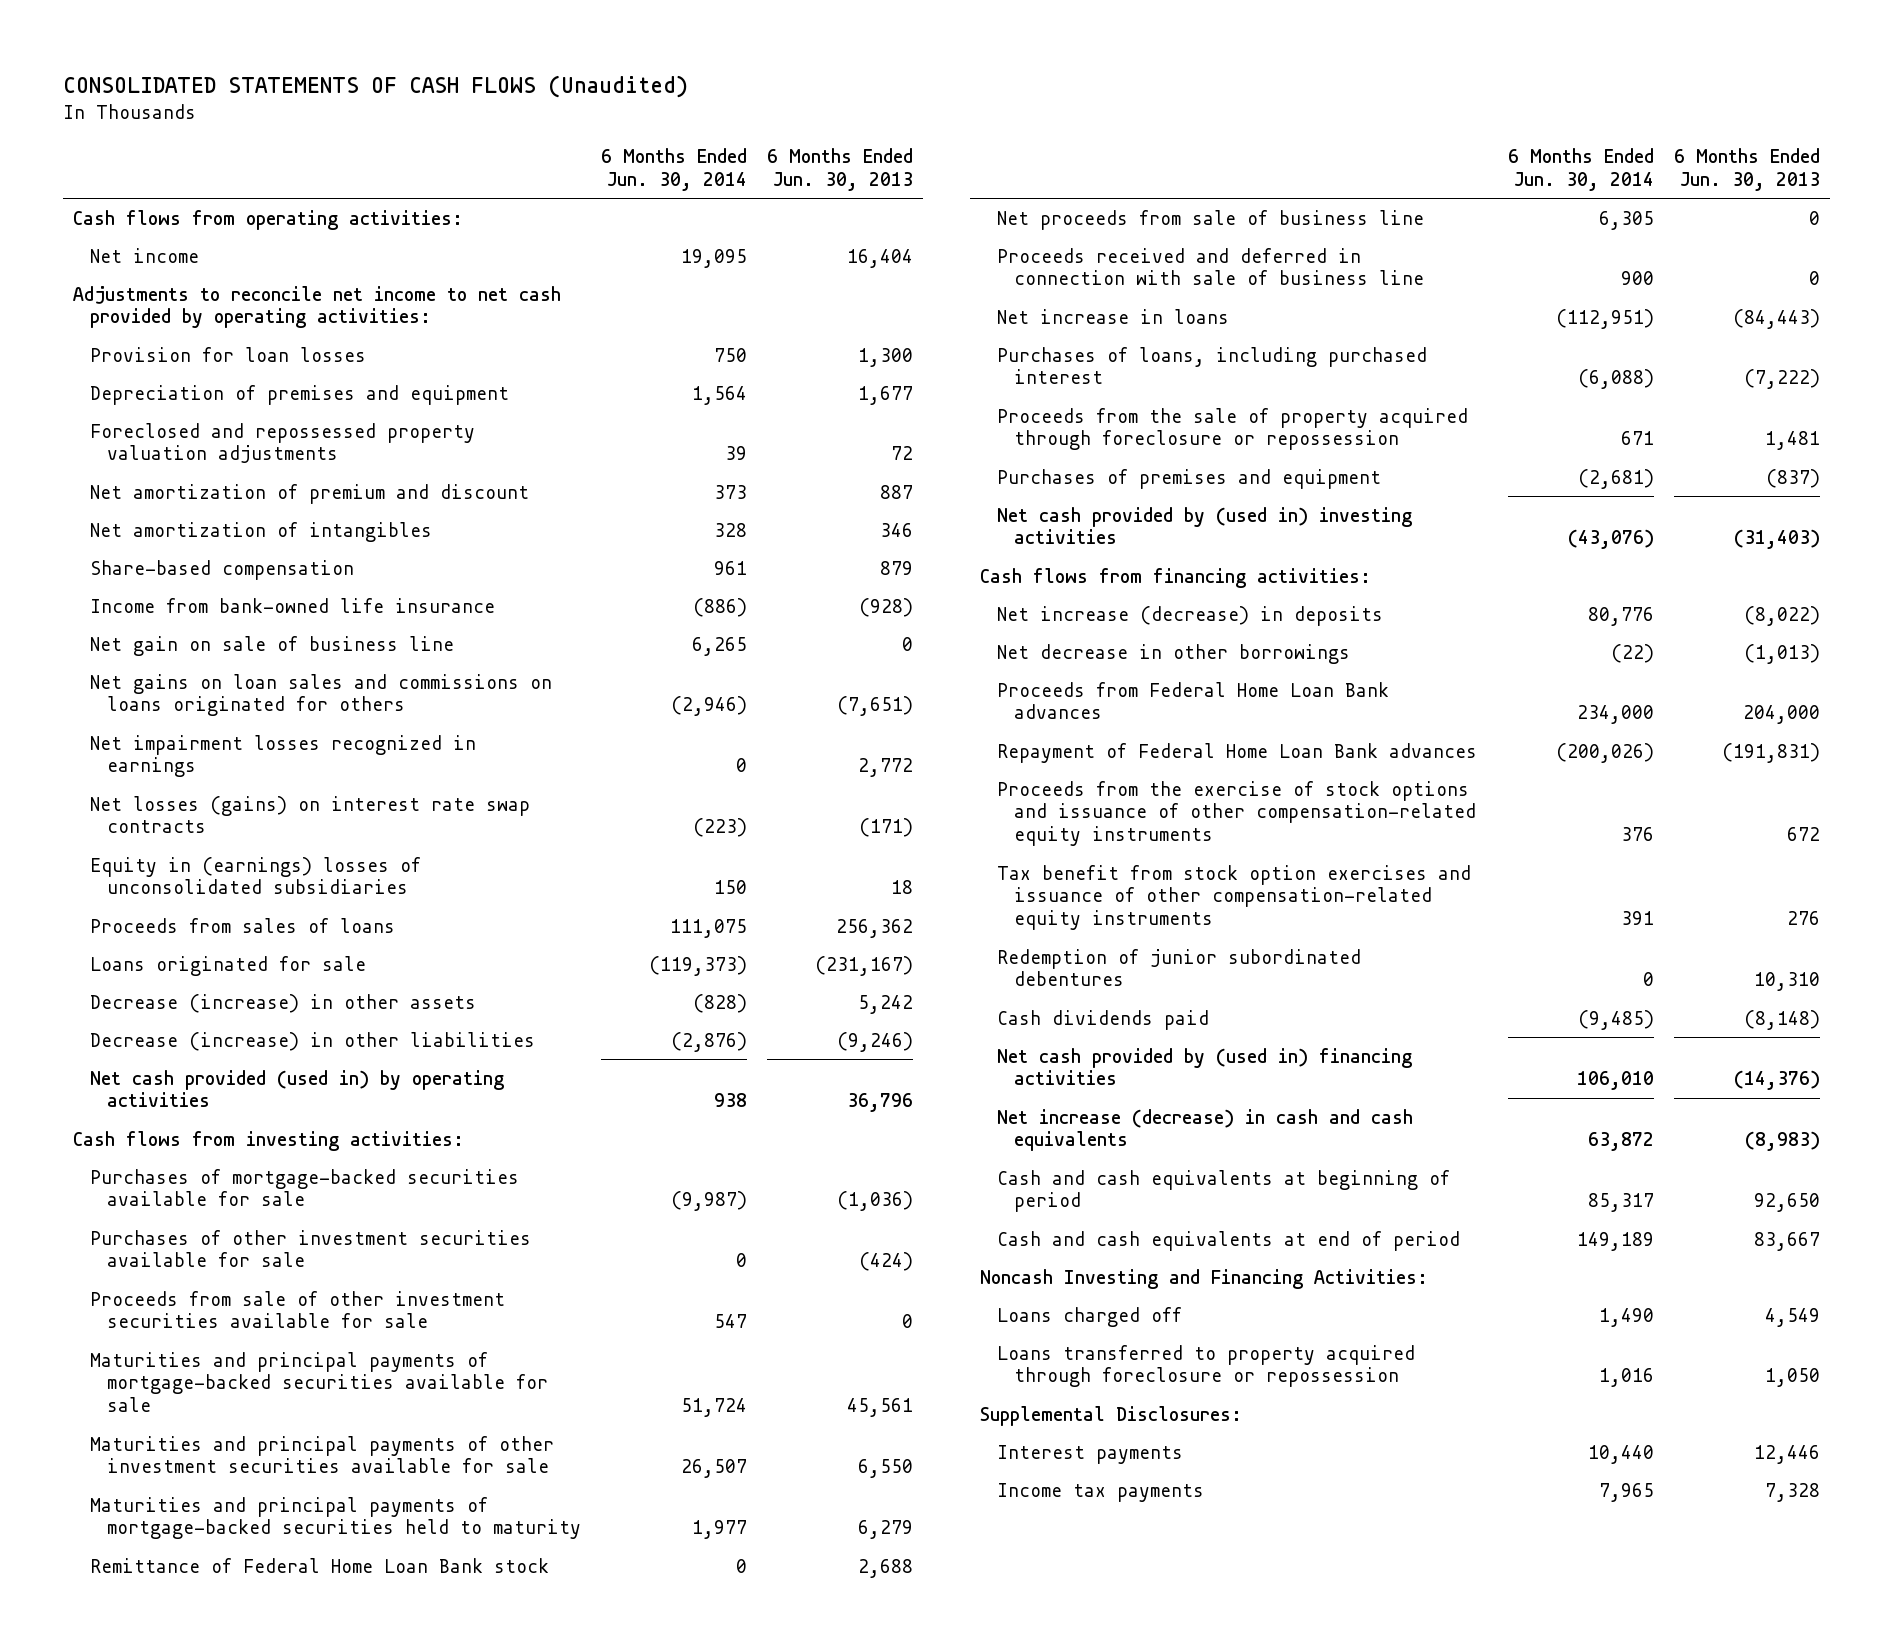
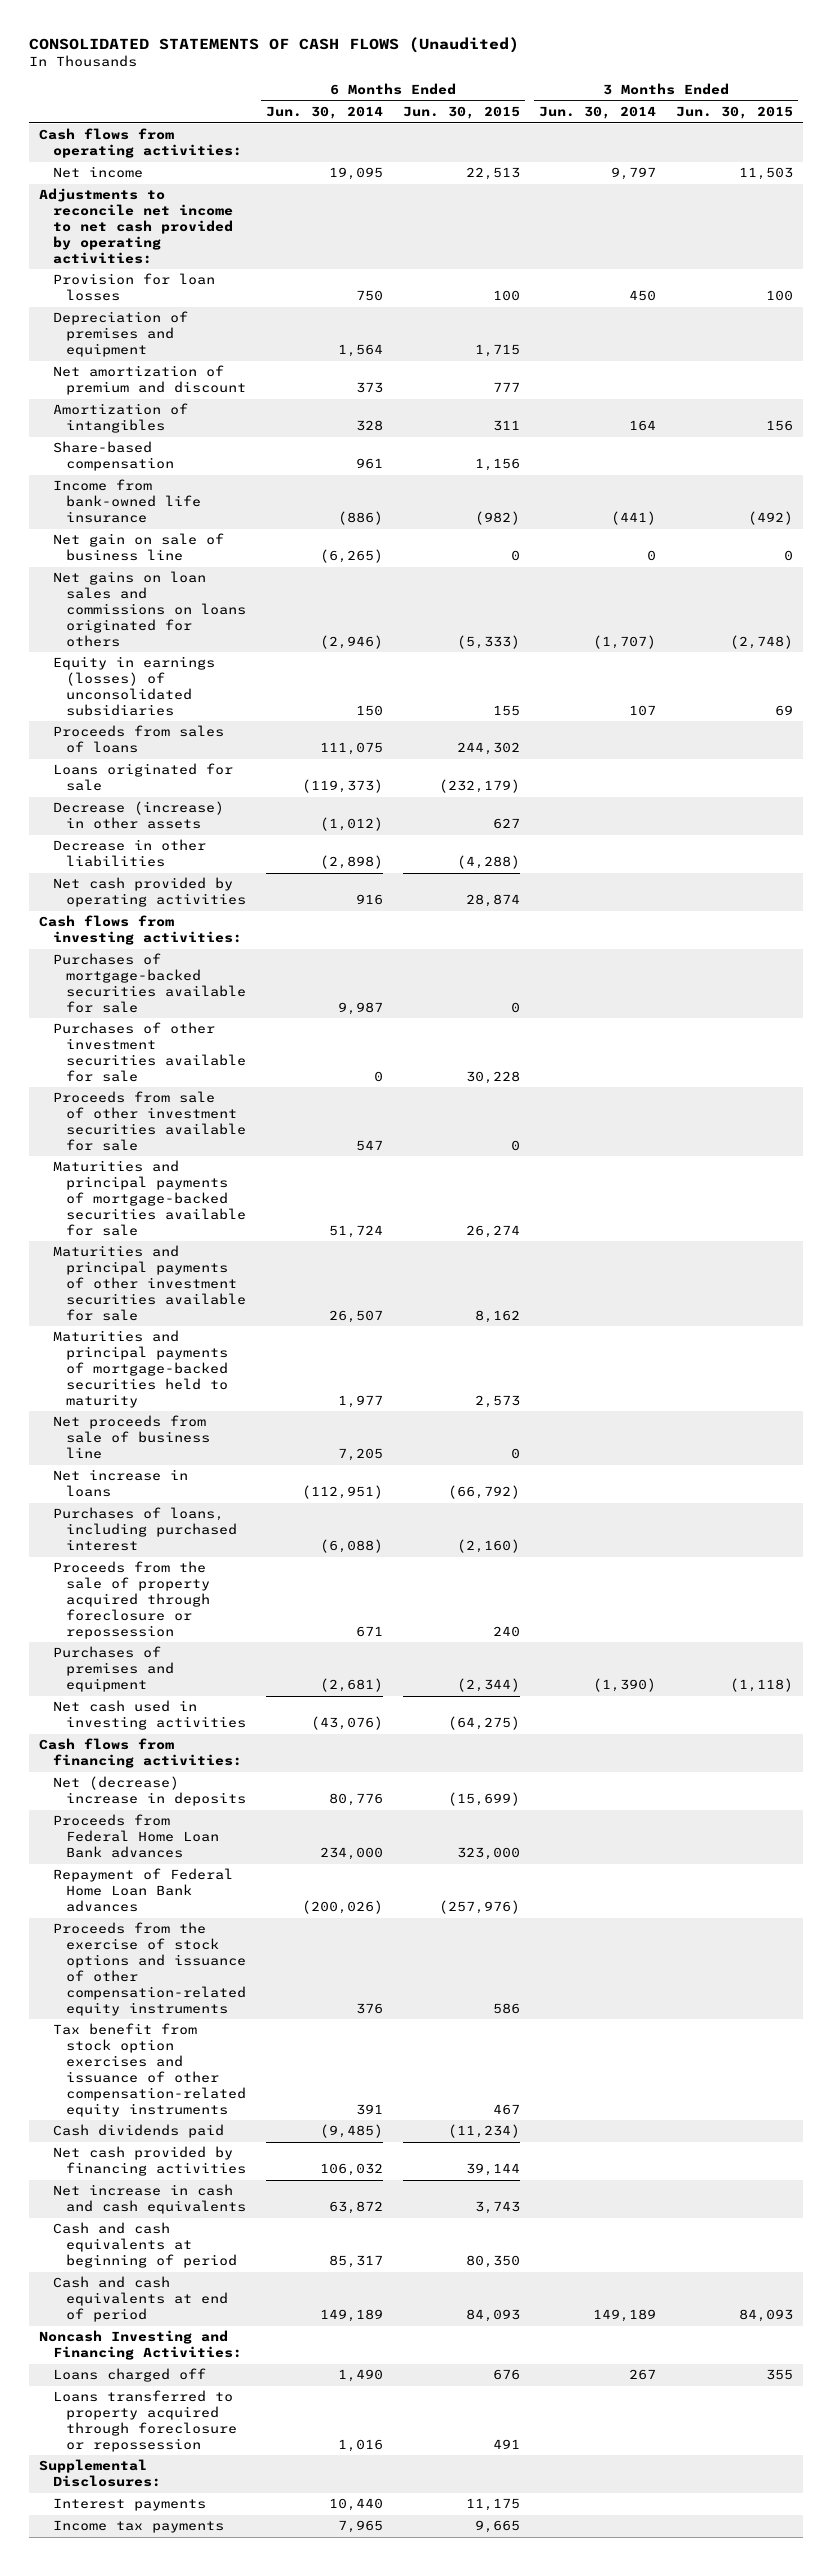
- | 6 Months Ended Jun. 30, 2014 | 6 Months Ended Jun. 30, 2013
+ | 6 Months Ended Jun. 30, 2014 | 6 Months Ended Jun. 30, 2015 | 3 Months Ended Jun. 30, 2014 | 3 Months Ended Jun. 30, 2015
- Foreclosed and repossessed property valuation adjustments | 39 | 72
- Net amortization of intangibles | 328 | 346
+ Amortization of intangibles | 328 | 311 | 164 | 156
- Net gain on sale of business line | 6,265 | 0
+ Net gain on sale of business line | (6,265) | 0 | 0 | 0
- Net impairment losses recognized in earnings | 0 | 2,772
- Net losses (gains) on interest rate swap contracts | (223) | (171)
- Equity in (earnings) losses of unconsolidated subsidiaries | 150 | 18
+ Equity in earnings (losses) of unconsolidated subsidiaries | 150 | 155 | 107 | 69
- Decrease (increase) in other assets | (828) | 5,242
- Decrease (increase) in other liabilities | (2,876) | (9,246)
- Net cash provided (used in) by operating activities | 938 | 36,796
+ Decrease (increase) in other assets | (1,012) | 627 | |
+ Decrease in other liabilities | (2,898) | (4,288) | |
+ Net cash provided by operating activities | 916 | 28,874 | |
- Purchases of mortgage-backed securities available for sale | (9,987) | (1,036)
+ Purchases of mortgage-backed securities available for sale | 9,987 | 0 | |
- Remittance of Federal Home Loan Bank stock | 0 | 2,688
- Net proceeds from sale of business line | 6,305 | 0
- Proceeds received and deferred in connection with sale of business line | 900 | 0
+ Net proceeds from sale of business line | 7,205 | 0 | |
- Net cash provided by (used in) investing activities | (43,076) | (31,403)
+ Net cash used in investing activities | (43,076) | (64,275) | |
- Net increase (decrease) in deposits | 80,776 | (8,022)
- Net decrease in other borrowings | (22) | (1,013)
+ Net (decrease) increase in deposits | 80,776 | (15,699) | |
- Redemption of junior subordinated debentures | 0 | 10,310
- Net cash provided by (used in) financing activities | 106,010 | (14,376)
- Net increase (decrease) in cash and cash equivalents | 63,872 | (8,983)
+ Net cash provided by financing activities | 106,032 | 39,144 | |
+ Net increase in cash and cash equivalents | 63,872 | 3,743 | |

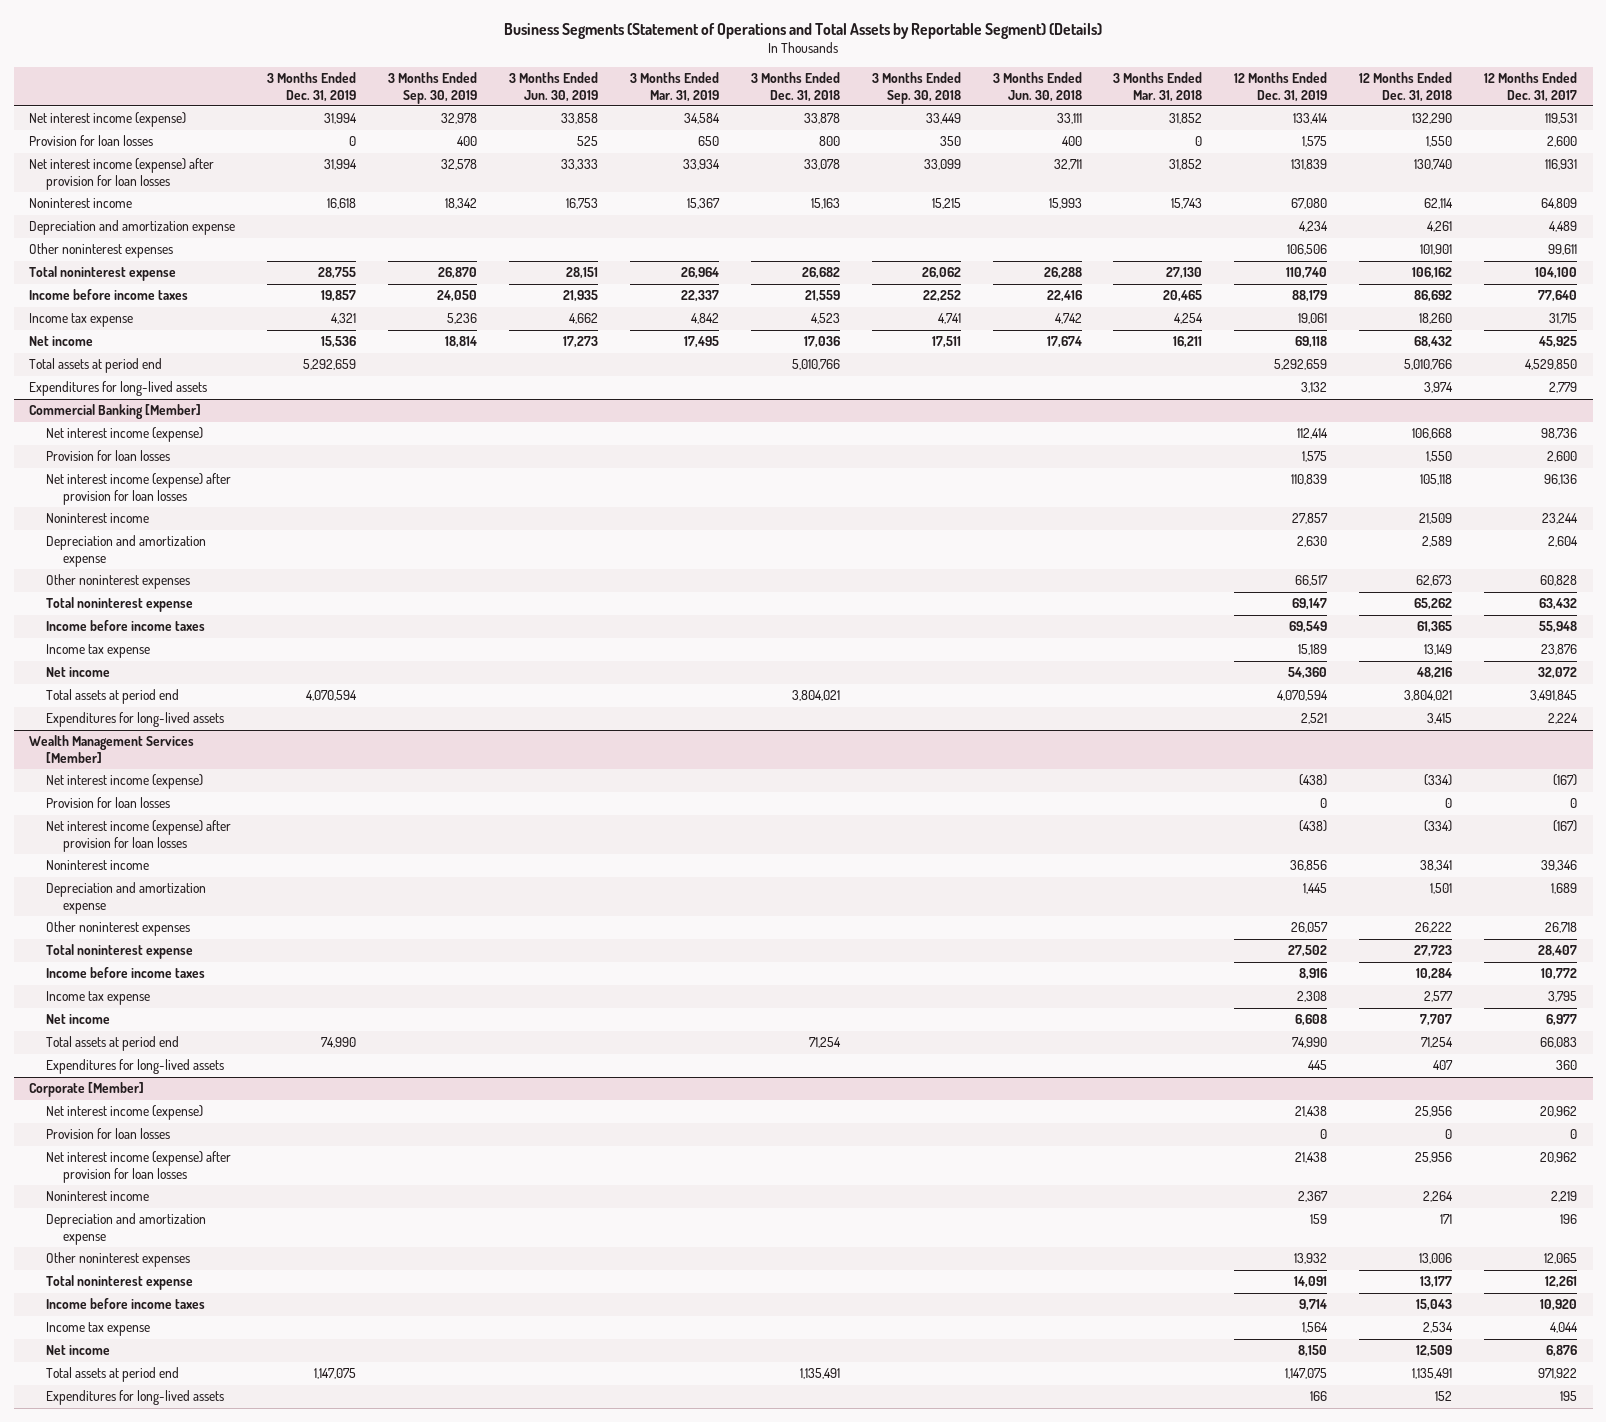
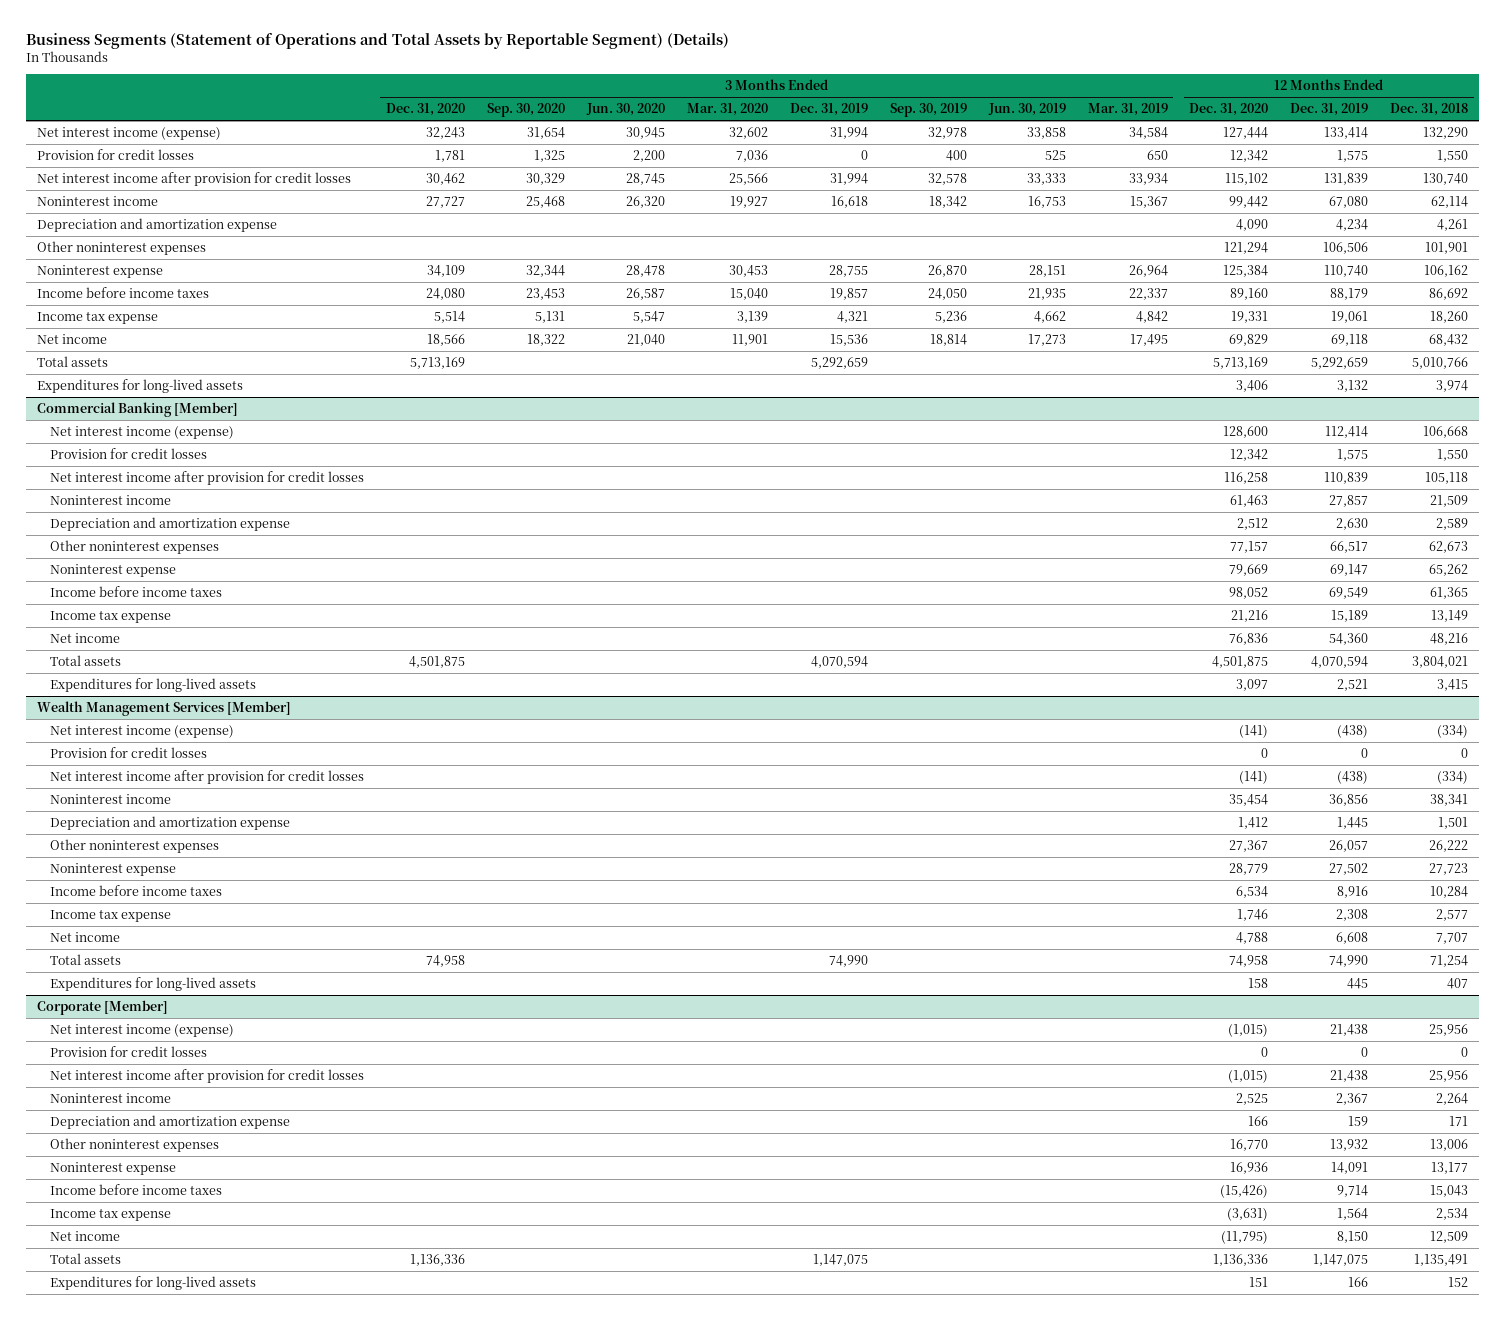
- | 3 Months Ended Dec. 31, 2019 | 3 Months Ended Sep. 30, 2019 | 3 Months Ended Jun. 30, 2019 | 3 Months Ended Mar. 31, 2019 | 3 Months Ended Dec. 31, 2018 | 3 Months Ended Sep. 30, 2018 | 3 Months Ended Jun. 30, 2018 | 3 Months Ended Mar. 31, 2018 | 12 Months Ended Dec. 31, 2019 | 12 Months Ended Dec. 31, 2018 | 12 Months Ended Dec. 31, 2017
+ | 3 Months Ended Dec. 31, 2020 | 3 Months Ended Sep. 30, 2020 | 3 Months Ended Jun. 30, 2020 | 3 Months Ended Mar. 31, 2020 | 3 Months Ended Dec. 31, 2019 | 3 Months Ended Sep. 30, 2019 | 3 Months Ended Jun. 30, 2019 | 3 Months Ended Mar. 31, 2019 | 12 Months Ended Dec. 31, 2020 | 12 Months Ended Dec. 31, 2019 | 12 Months Ended Dec. 31, 2018
- Provision for loan losses | 0 | 400 | 525 | 650 | 800 | 350 | 400 | 0 | 1,575 | 1,550 | 2,600
- Net interest income (expense) after provision for loan losses | 31,994 | 32,578 | 33,333 | 33,934 | 33,078 | 33,099 | 32,711 | 31,852 | 131,839 | 130,740 | 116,931
+ Provision for credit losses | 1,781 | 1,325 | 2,200 | 7,036 | 0 | 400 | 525 | 650 | 12,342 | 1,575 | 1,550
+ Net interest income after provision for credit losses | 30,462 | 30,329 | 28,745 | 25,566 | 31,994 | 32,578 | 33,333 | 33,934 | 115,102 | 131,839 | 130,740
- Total noninterest expense | 28,755 | 26,870 | 28,151 | 26,964 | 26,682 | 26,062 | 26,288 | 27,130 | 110,740 | 106,162 | 104,100
+ Noninterest expense | 34,109 | 32,344 | 28,478 | 30,453 | 28,755 | 26,870 | 28,151 | 26,964 | 125,384 | 110,740 | 106,162
- Total assets at period end | 5,292,659 | | | | 5,010,766 | | | | 5,292,659 | 5,010,766 | 4,529,850
+ Total assets | 5,713,169 | | | | 5,292,659 | | | | 5,713,169 | 5,292,659 | 5,010,766
@ Commercial Banking [Member]
- Provision for loan losses | | | | | | | | | 1,575 | 1,550 | 2,600
- Net interest income (expense) after provision for loan losses | | | | | | | | | 110,839 | 105,118 | 96,136
+ Provision for credit losses | | | | | | | | | 12,342 | 1,575 | 1,550
+ Net interest income after provision for credit losses | | | | | | | | | 116,258 | 110,839 | 105,118
- Total noninterest expense | | | | | | | | | 69,147 | 65,262 | 63,432
+ Noninterest expense | | | | | | | | | 79,669 | 69,147 | 65,262
- Total assets at period end | 4,070,594 | | | | 3,804,021 | | | | 4,070,594 | 3,804,021 | 3,491,845
+ Total assets | 4,501,875 | | | | 4,070,594 | | | | 4,501,875 | 4,070,594 | 3,804,021
@ Wealth Management Services [Member]
- Provision for loan losses | | | | | | | | | 0 | 0 | 0
- Net interest income (expense) after provision for loan losses | | | | | | | | | (438) | (334) | (167)
+ Provision for credit losses | | | | | | | | | 0 | 0 | 0
+ Net interest income after provision for credit losses | | | | | | | | | (141) | (438) | (334)
- Total noninterest expense | | | | | | | | | 27,502 | 27,723 | 28,407
+ Noninterest expense | | | | | | | | | 28,779 | 27,502 | 27,723
- Total assets at period end | 74,990 | | | | 71,254 | | | | 74,990 | 71,254 | 66,083
+ Total assets | 74,958 | | | | 74,990 | | | | 74,958 | 74,990 | 71,254
@ Corporate [Member]
- Provision for loan losses | | | | | | | | | 0 | 0 | 0
- Net interest income (expense) after provision for loan losses | | | | | | | | | 21,438 | 25,956 | 20,962
+ Provision for credit losses | | | | | | | | | 0 | 0 | 0
+ Net interest income after provision for credit losses | | | | | | | | | (1,015) | 21,438 | 25,956
- Total noninterest expense | | | | | | | | | 14,091 | 13,177 | 12,261
+ Noninterest expense | | | | | | | | | 16,936 | 14,091 | 13,177
- Total assets at period end | 1,147,075 | | | | 1,135,491 | | | | 1,147,075 | 1,135,491 | 971,922
+ Total assets | 1,136,336 | | | | 1,147,075 | | | | 1,136,336 | 1,147,075 | 1,135,491

